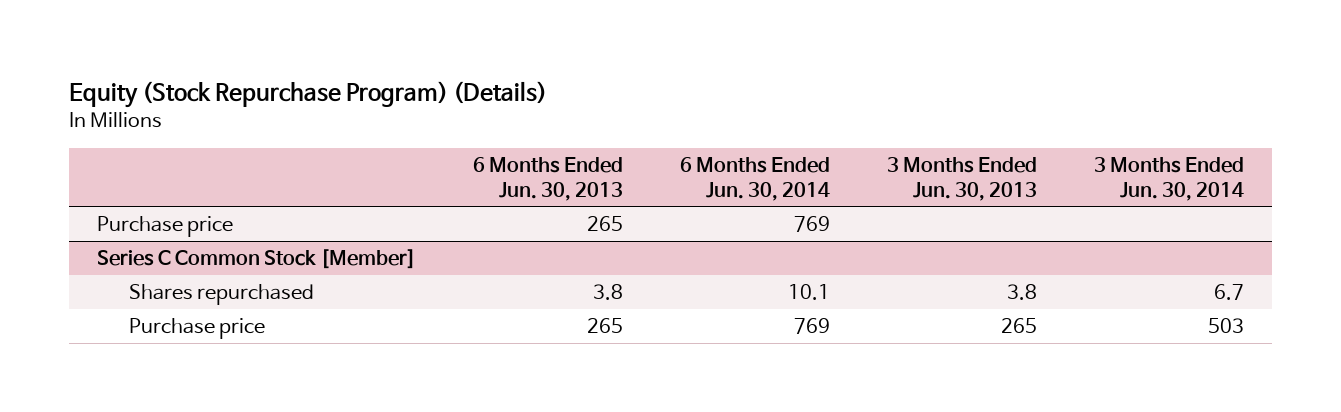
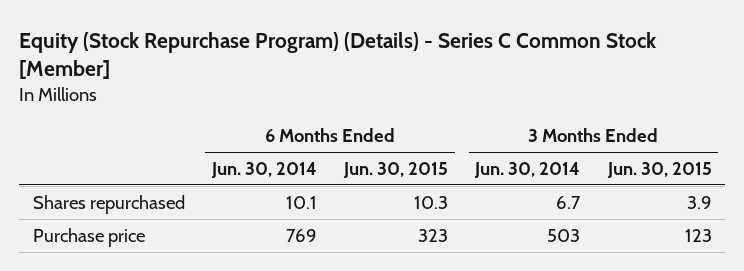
- Equity (Stock Repurchase Program) (Details)
+ Equity (Stock Repurchase Program) (Details) - Series C Common Stock [Member]
- | 6 Months Ended Jun. 30, 2013 | 6 Months Ended Jun. 30, 2014 | 3 Months Ended Jun. 30, 2013 | 3 Months Ended Jun. 30, 2014
+ | 6 Months Ended Jun. 30, 2014 | 6 Months Ended Jun. 30, 2015 | 3 Months Ended Jun. 30, 2014 | 3 Months Ended Jun. 30, 2015
- Purchase price | 265 | 769 | |
- Series C Common Stock [Member]

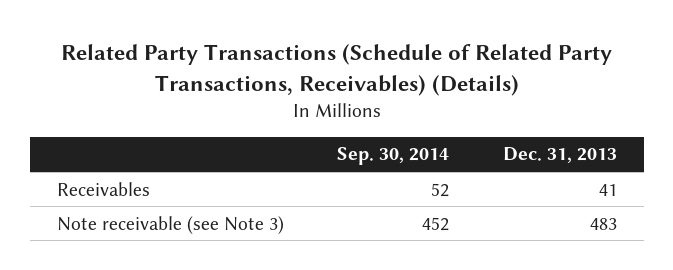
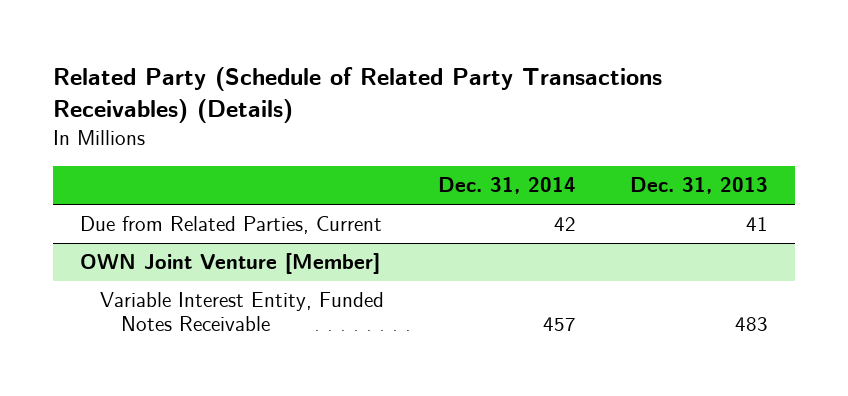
- Related Party Transactions (Schedule of Related Party Transactions, Receivables) (Details)
+ Related Party (Schedule of Related Party Transactions Receivables) (Details)
- | Sep. 30, 2014 | Dec. 31, 2013
+ | Dec. 31, 2014 | Dec. 31, 2013
- Receivables | 52 | 41
- Note receivable (see Note 3) | 452 | 483
+ Due from Related Parties, Current | 42 | 41
+ OWN Joint Venture [Member]
+ Variable Interest Entity, Funded Notes Receivable | 457 | 483

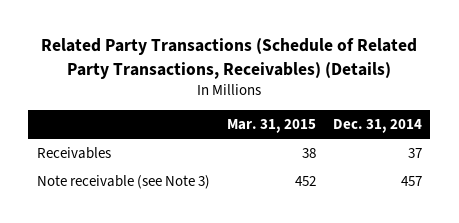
- Related Party (Schedule of Related Party Transactions Receivables) (Details)
+ Related Party Transactions (Schedule of Related Party Transactions, Receivables) (Details)
- | Dec. 31, 2014 | Dec. 31, 2013
+ | Mar. 31, 2015 | Dec. 31, 2014
- Due from Related Parties, Current | 42 | 41
- OWN Joint Venture [Member]
- Variable Interest Entity, Funded Notes Receivable | 457 | 483
+ Receivables | 38 | 37
+ Note receivable (see Note 3) | 452 | 457

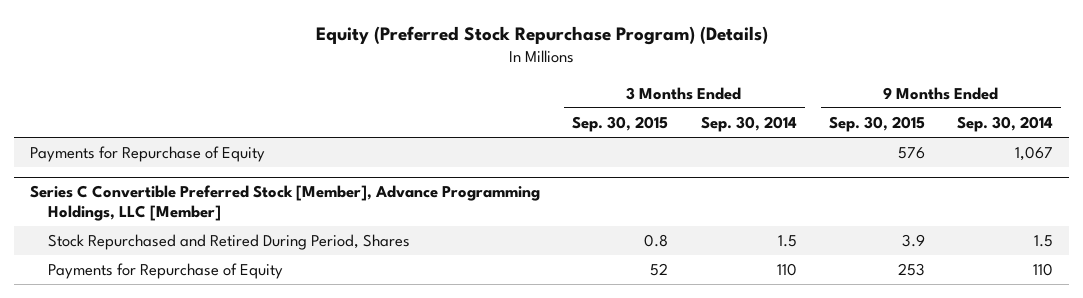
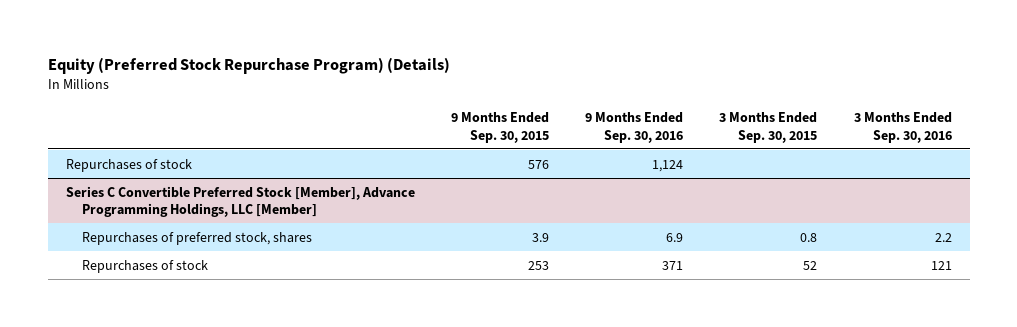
- | 3 Months Ended Sep. 30, 2015 | 3 Months Ended Sep. 30, 2014 | 9 Months Ended Sep. 30, 2015 | 9 Months Ended Sep. 30, 2014
+ | 9 Months Ended Sep. 30, 2015 | 9 Months Ended Sep. 30, 2016 | 3 Months Ended Sep. 30, 2015 | 3 Months Ended Sep. 30, 2016
- Payments for Repurchase of Equity | | | 576 | 1,067
+ Repurchases of stock | 576 | 1,124 | |
@ Series C Convertible Preferred Stock [Member], Advance Programming Holdings, LLC [Member]
- Stock Repurchased and Retired During Period, Shares | 0.8 | 1.5 | 3.9 | 1.5
- Payments for Repurchase of Equity | 52 | 110 | 253 | 110
+ Repurchases of preferred stock, shares | 3.9 | 6.9 | 0.8 | 2.2
+ Repurchases of stock | 253 | 371 | 52 | 121

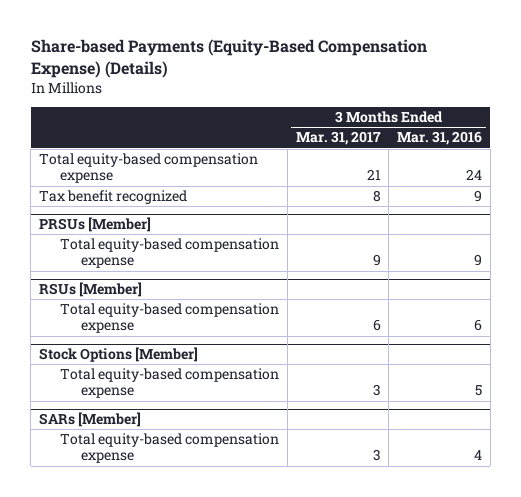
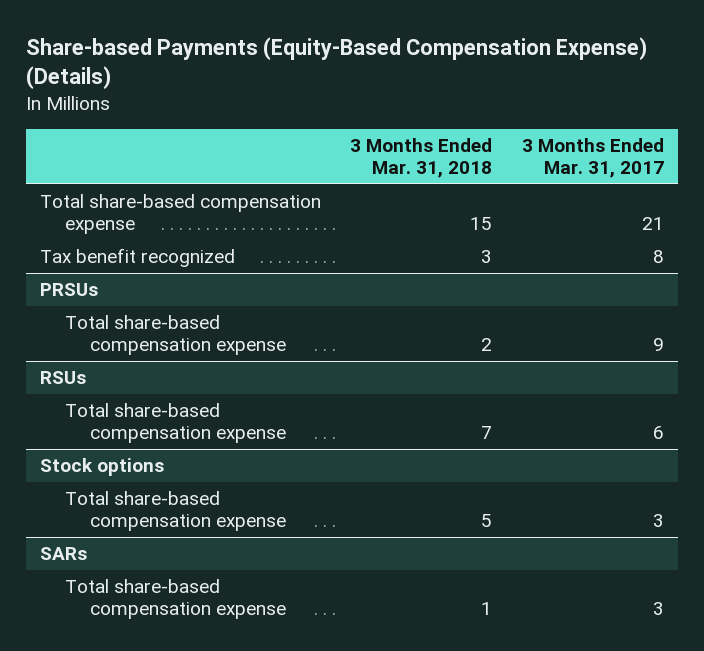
- | 3 Months Ended Mar. 31, 2017 | 3 Months Ended Mar. 31, 2016
+ | 3 Months Ended Mar. 31, 2018 | 3 Months Ended Mar. 31, 2017
- Total equity-based compensation expense | 21 | 24
+ Total share-based compensation expense | 15 | 21
- PRSUs [Member]
- Total equity-based compensation expense | 9 | 9
- RSUs [Member]
- Total equity-based compensation expense | 6 | 6
- Stock Options [Member]
- Total equity-based compensation expense | 3 | 5
- SARs [Member]
- Total equity-based compensation expense | 3 | 4
+ PRSUs
+ Total share-based compensation expense | 2 | 9
+ RSUs
+ Total share-based compensation expense | 7 | 6
+ Stock options
+ Total share-based compensation expense | 5 | 3
+ SARs
+ Total share-based compensation expense | 1 | 3

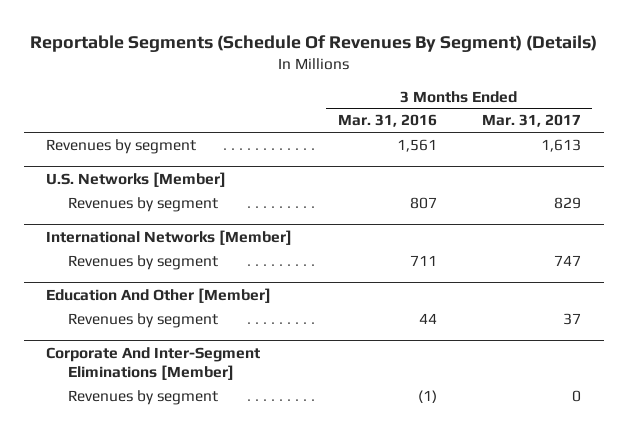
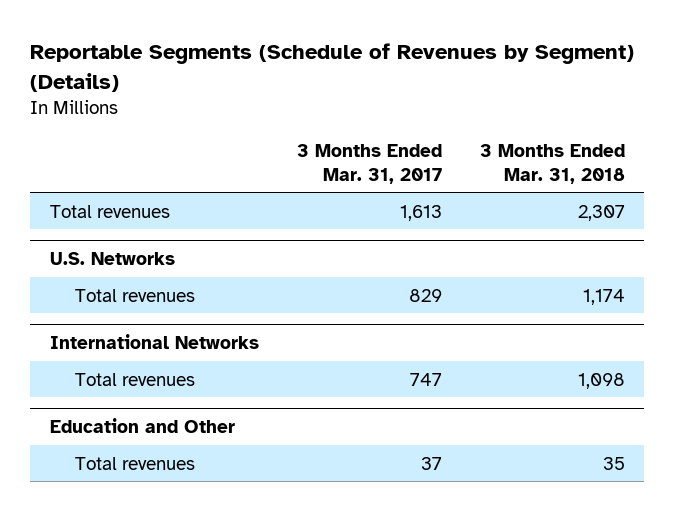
- Reportable Segments (Schedule Of Revenues By Segment) (Details)
+ Reportable Segments (Schedule of Revenues by Segment) (Details)
- | 3 Months Ended Mar. 31, 2016 | 3 Months Ended Mar. 31, 2017
+ | 3 Months Ended Mar. 31, 2017 | 3 Months Ended Mar. 31, 2018
- Revenues by segment | 1,561 | 1,613
- U.S. Networks [Member]
- Revenues by segment | 807 | 829
- International Networks [Member]
- Revenues by segment | 711 | 747
- Education And Other [Member]
- Revenues by segment | 44 | 37
- Corporate And Inter-Segment Eliminations [Member]
- Revenues by segment | (1) | 0
+ Total revenues | 1,613 | 2,307
+ U.S. Networks
+ Total revenues | 829 | 1,174
+ International Networks
+ Total revenues | 747 | 1,098
+ Education and Other
+ Total revenues | 37 | 35

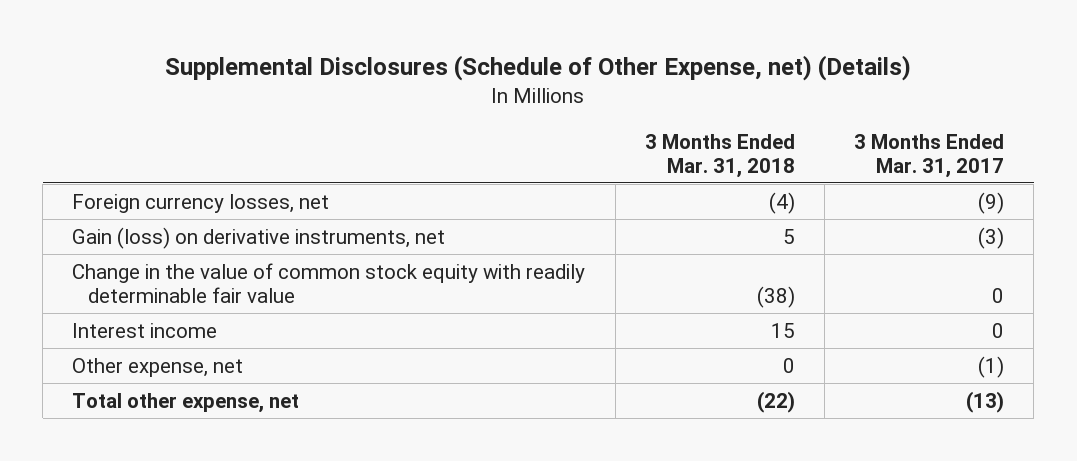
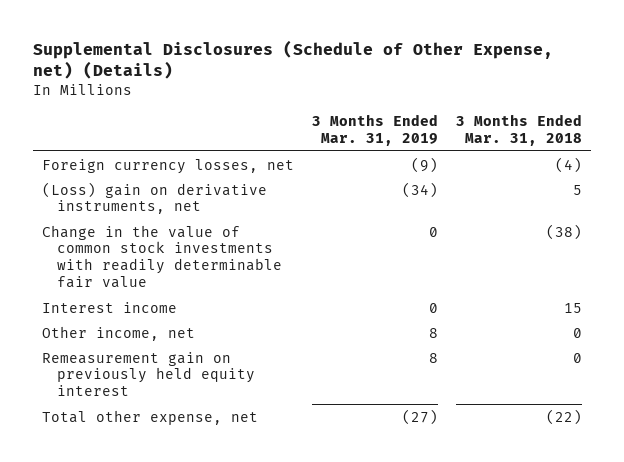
- | 3 Months Ended Mar. 31, 2018 | 3 Months Ended Mar. 31, 2017
+ | 3 Months Ended Mar. 31, 2019 | 3 Months Ended Mar. 31, 2018
- Gain (loss) on derivative instruments, net | 5 | (3)
- Change in the value of common stock equity with readily determinable fair value | (38) | 0
+ (Loss) gain on derivative instruments, net | (34) | 5
+ Change in the value of common stock investments with readily determinable fair value | 0 | (38)
- Other expense, net | 0 | (1)
+ Other income, net | 8 | 0
+ Remeasurement gain on previously held equity interest | 8 | 0

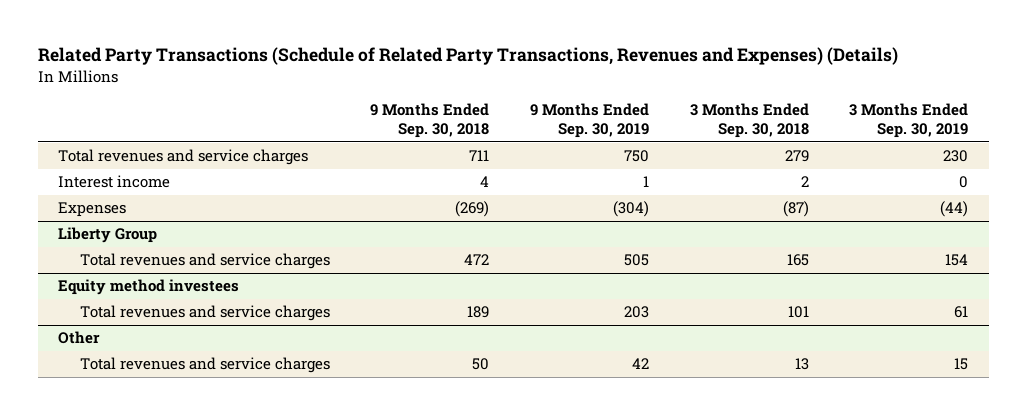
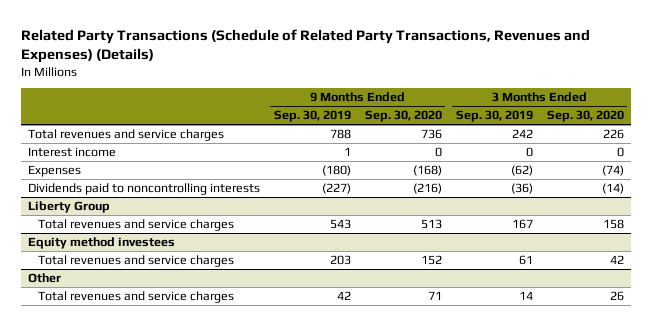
- | 9 Months Ended Sep. 30, 2018 | 9 Months Ended Sep. 30, 2019 | 3 Months Ended Sep. 30, 2018 | 3 Months Ended Sep. 30, 2019
+ | 9 Months Ended Sep. 30, 2019 | 9 Months Ended Sep. 30, 2020 | 3 Months Ended Sep. 30, 2019 | 3 Months Ended Sep. 30, 2020
- Total revenues and service charges | 711 | 750 | 279 | 230
+ Total revenues and service charges | 788 | 736 | 242 | 226
- Expenses | (269) | (304) | (87) | (44)
+ Expenses | (180) | (168) | (62) | (74)
+ Dividends paid to noncontrolling interests | (227) | (216) | (36) | (14)
@ Liberty Group
- Total revenues and service charges | 472 | 505 | 165 | 154
+ Total revenues and service charges | 543 | 513 | 167 | 158
@ Other
- Total revenues and service charges | 50 | 42 | 13 | 15
+ Total revenues and service charges | 42 | 71 | 14 | 26

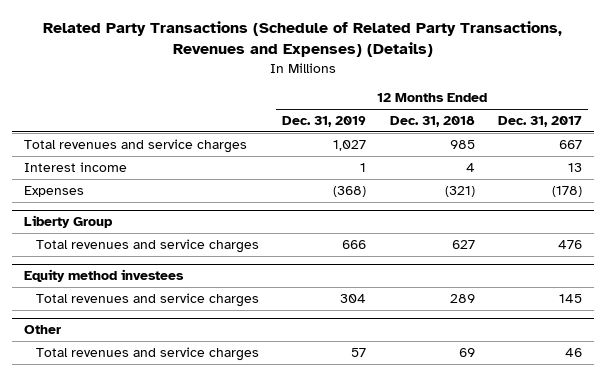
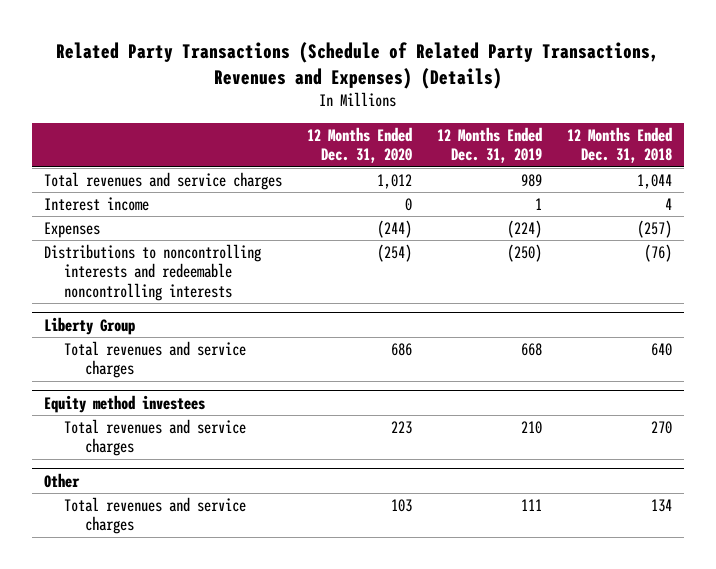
- | 12 Months Ended Dec. 31, 2019 | 12 Months Ended Dec. 31, 2018 | 12 Months Ended Dec. 31, 2017
+ | 12 Months Ended Dec. 31, 2020 | 12 Months Ended Dec. 31, 2019 | 12 Months Ended Dec. 31, 2018
- Total revenues and service charges | 1,027 | 985 | 667
+ Total revenues and service charges | 1,012 | 989 | 1,044
- Expenses | (368) | (321) | (178)
+ Expenses | (244) | (224) | (257)
+ Distributions to noncontrolling interests and redeemable noncontrolling interests | (254) | (250) | (76)
@ Liberty Group
- Total revenues and service charges | 666 | 627 | 476
+ Total revenues and service charges | 686 | 668 | 640
@ Equity method investees
- Total revenues and service charges | 304 | 289 | 145
+ Total revenues and service charges | 223 | 210 | 270
@ Other
- Total revenues and service charges | 57 | 69 | 46
+ Total revenues and service charges | 103 | 111 | 134

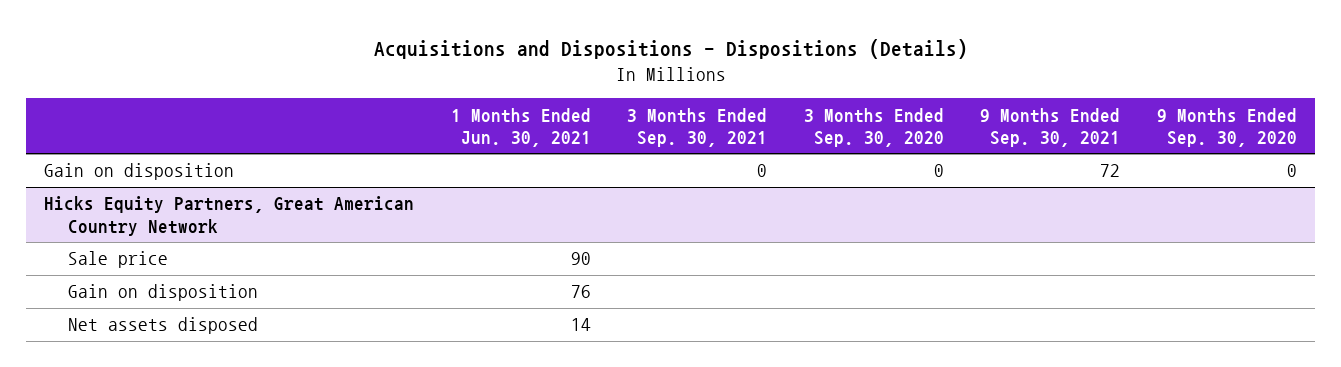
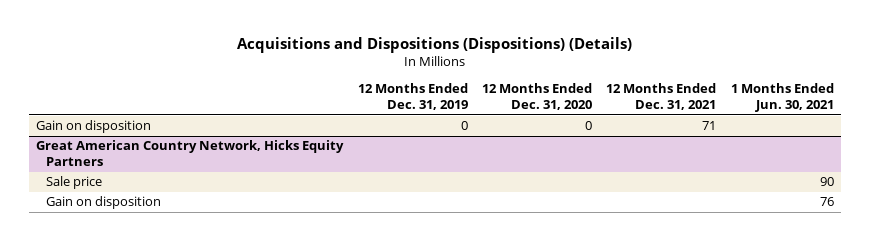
- Acquisitions and Dispositions - Dispositions (Details)
+ Acquisitions and Dispositions (Dispositions) (Details)
- | 1 Months Ended Jun. 30, 2021 | 3 Months Ended Sep. 30, 2021 | 3 Months Ended Sep. 30, 2020 | 9 Months Ended Sep. 30, 2021 | 9 Months Ended Sep. 30, 2020
+ | 12 Months Ended Dec. 31, 2019 | 12 Months Ended Dec. 31, 2020 | 12 Months Ended Dec. 31, 2021 | 1 Months Ended Jun. 30, 2021
- Hicks Equity Partners, Great American Country Network
+ Great American Country Network, Hicks Equity Partners
- Net assets disposed | 14 | | | |

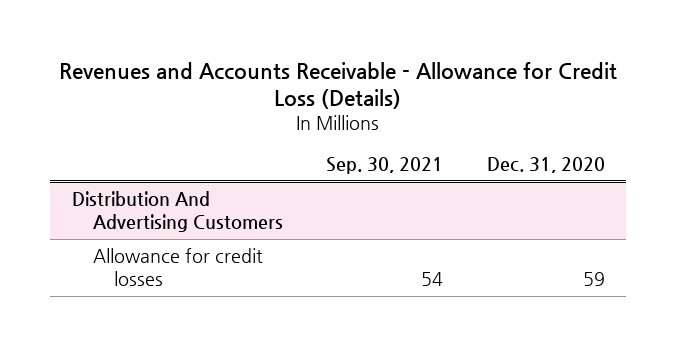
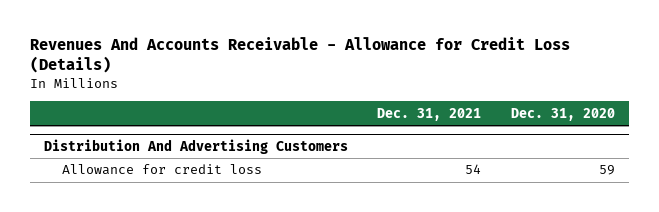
- Revenues and Accounts Receivable - Allowance for Credit Loss (Details)
+ Revenues And Accounts Receivable - Allowance for Credit Loss (Details)
- | Sep. 30, 2021 | Dec. 31, 2020
+ | Dec. 31, 2021 | Dec. 31, 2020
@ Distribution And Advertising Customers
- Allowance for credit losses | 54 | 59
+ Allowance for credit loss | 54 | 59

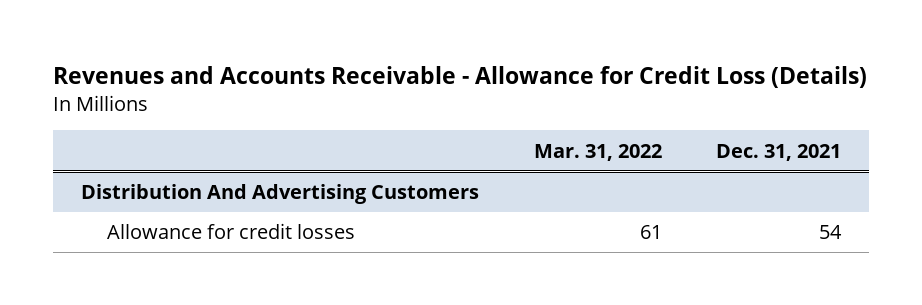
- Revenues And Accounts Receivable - Allowance for Credit Loss (Details)
+ Revenues and Accounts Receivable - Allowance for Credit Loss (Details)
- | Dec. 31, 2021 | Dec. 31, 2020
+ | Mar. 31, 2022 | Dec. 31, 2021
@ Distribution And Advertising Customers
- Allowance for credit loss | 54 | 59
+ Allowance for credit losses | 61 | 54

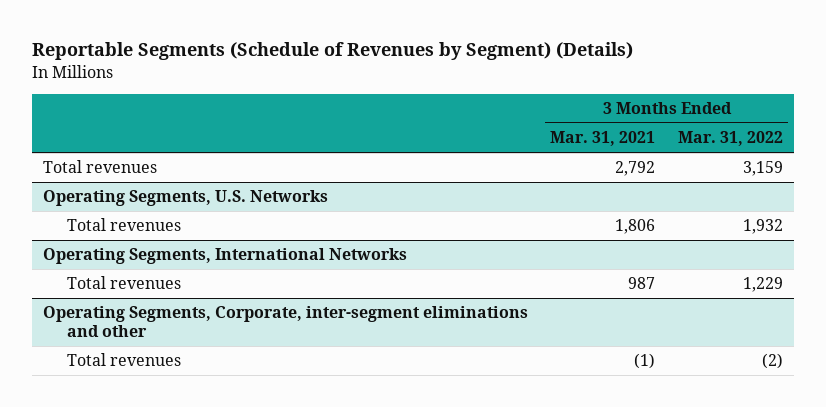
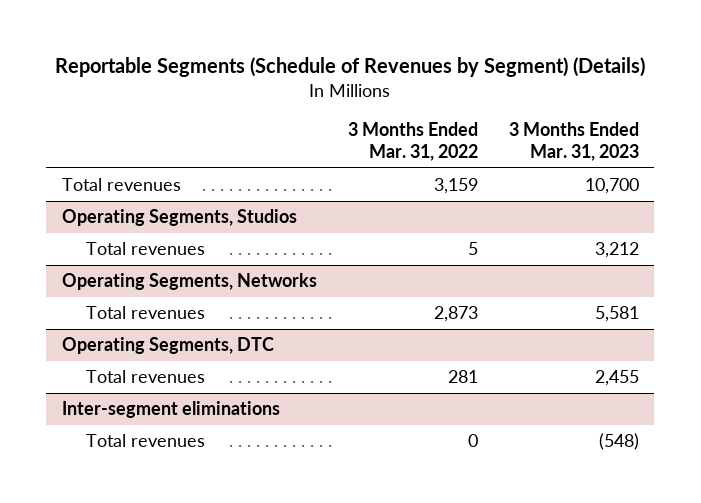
- | 3 Months Ended Mar. 31, 2021 | 3 Months Ended Mar. 31, 2022
+ | 3 Months Ended Mar. 31, 2022 | 3 Months Ended Mar. 31, 2023
- Operating Segments, U.S. Networks
- Total revenues | 1,806 | 1,932
- Operating Segments, International Networks
- Total revenues | 987 | 1,229
- Operating Segments, Corporate, inter-segment eliminations and other
- Total revenues | (1) | (2)
+ Operating Segments, Studios
+ Total revenues | 5 | 3,212
+ Operating Segments, Networks
+ Total revenues | 2,873 | 5,581
+ Operating Segments, DTC
+ Total revenues | 281 | 2,455
+ Inter-segment eliminations
+ Total revenues | 0 | (548)

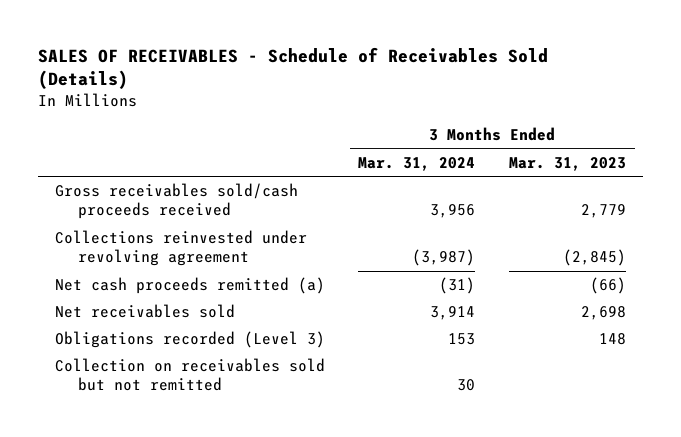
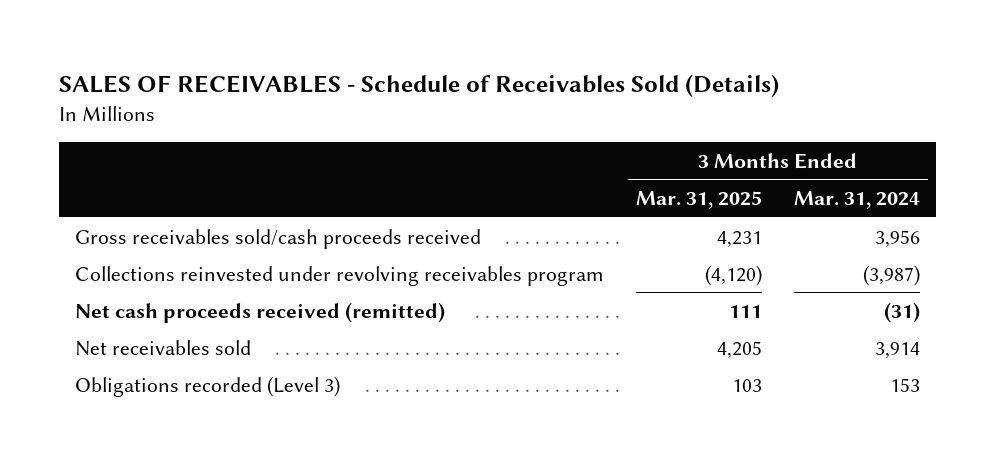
- | 3 Months Ended Mar. 31, 2024 | 3 Months Ended Mar. 31, 2023
+ | 3 Months Ended Mar. 31, 2025 | 3 Months Ended Mar. 31, 2024
- Collections reinvested under revolving agreement | (3,987) | (2,845)
- Net cash proceeds remitted (a) | (31) | (66)
+ Collections reinvested under revolving receivables program | (4,120) | (3,987)
+ Net cash proceeds received (remitted) | 111 | (31)
- Collection on receivables sold but not remitted | 30 |

